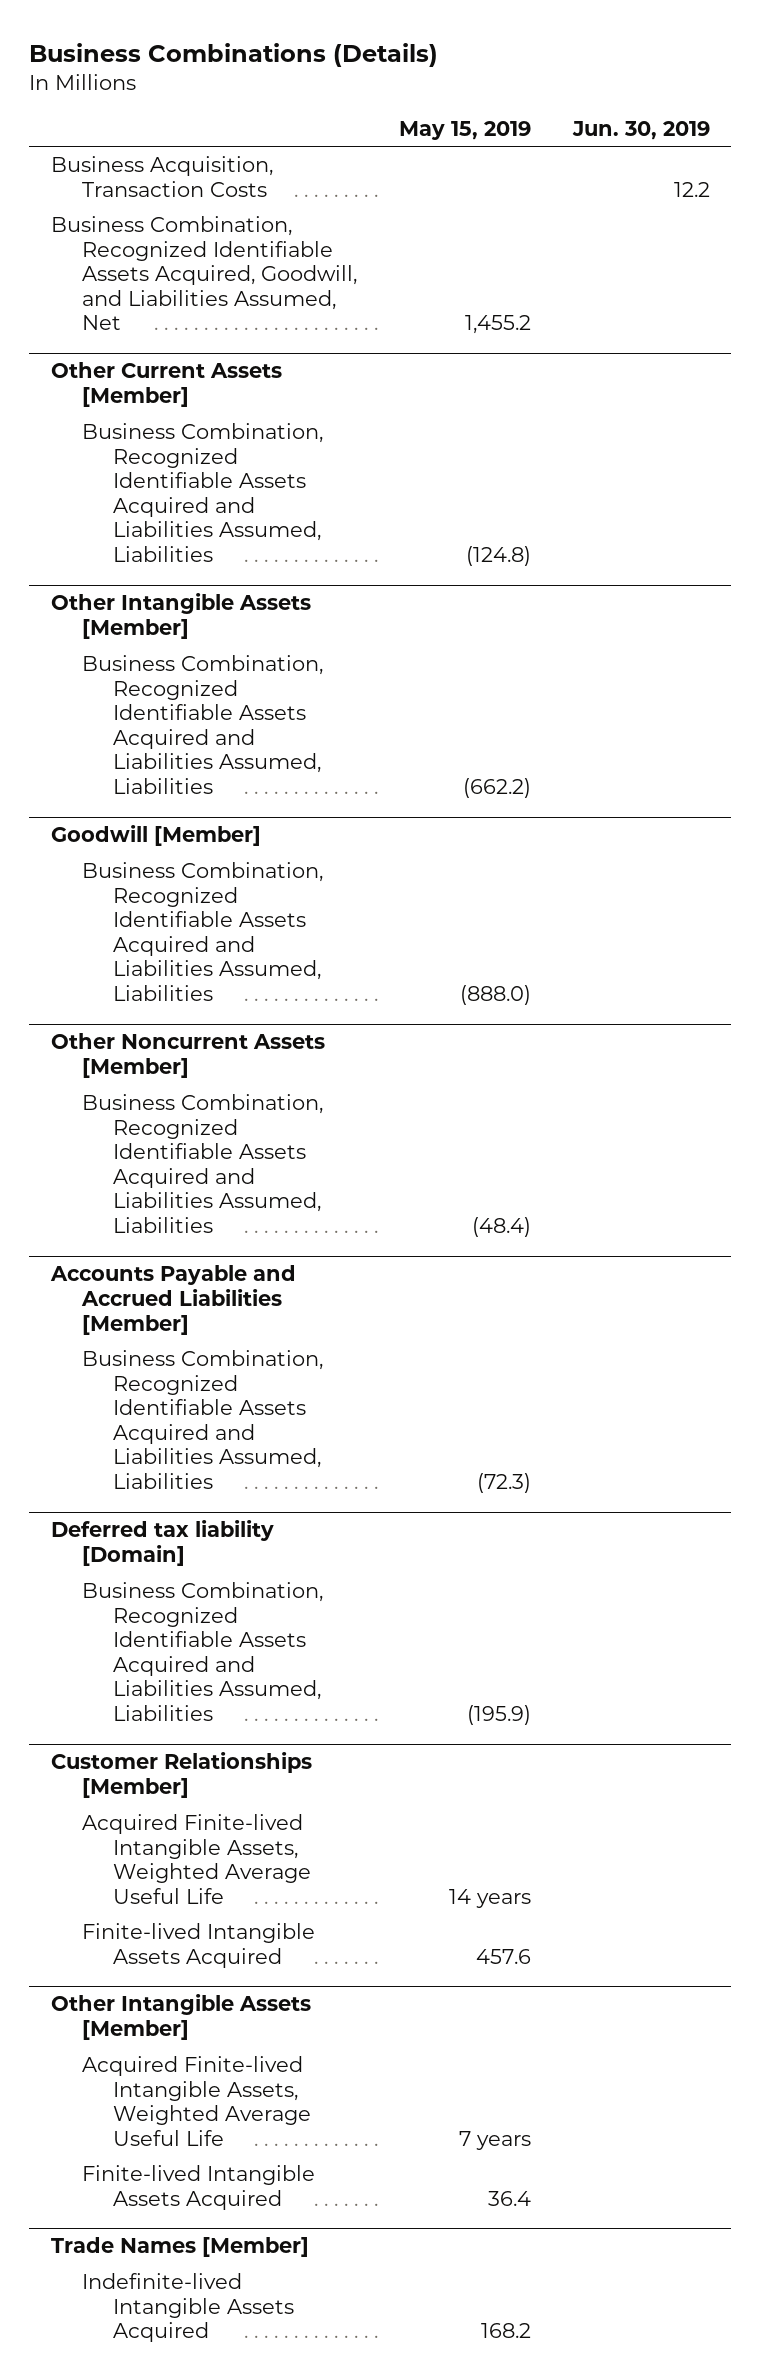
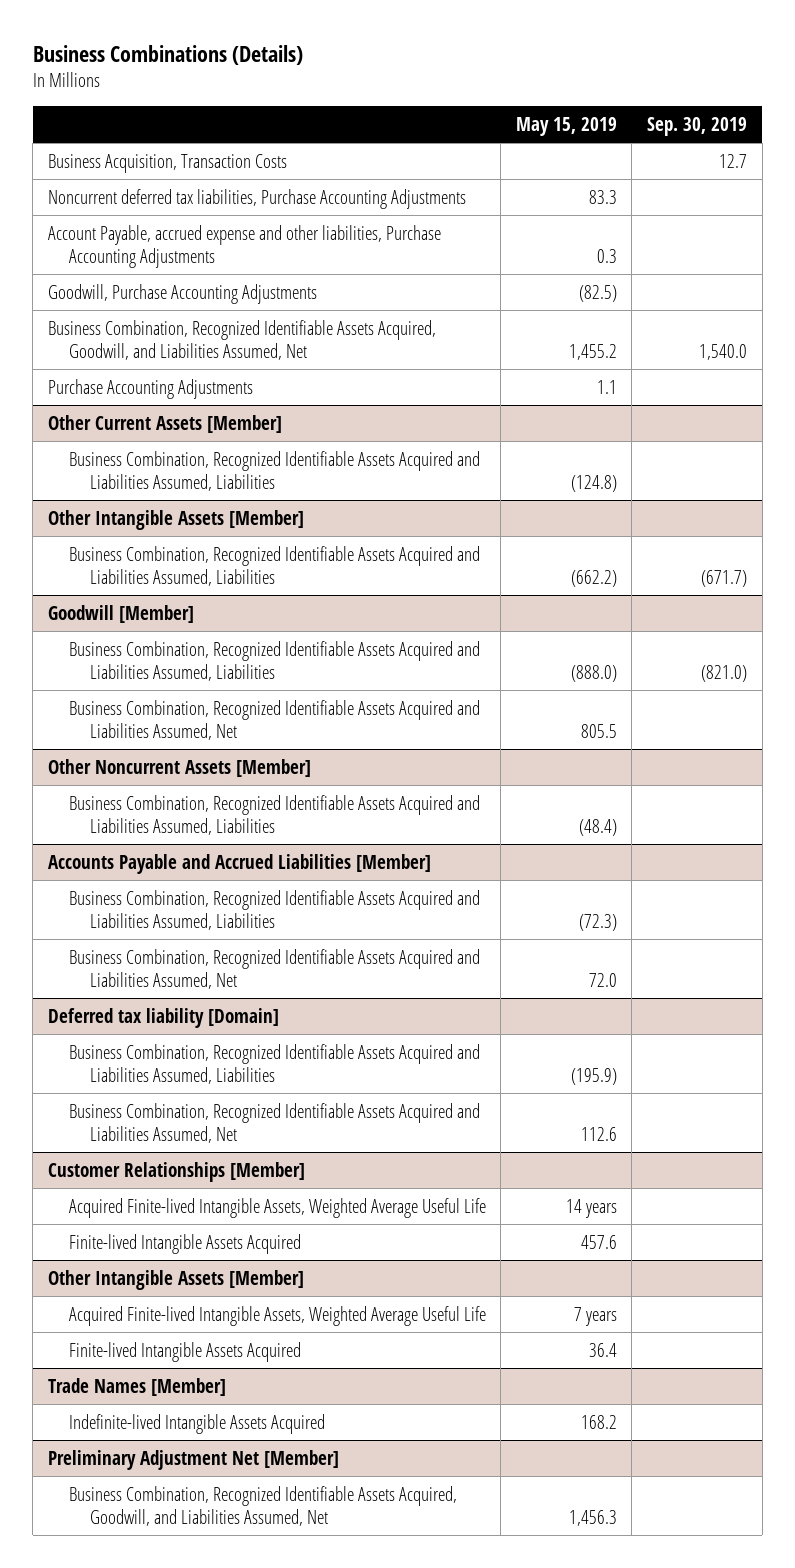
- | May 15, 2019 | Jun. 30, 2019
+ | May 15, 2019 | Sep. 30, 2019
+ Noncurrent deferred tax liabilities, Purchase Accounting Adjustments | 83.3 |
+ Account Payable, accrued expense and other liabilities, Purchase Accounting Adjustments | 0.3 |
+ Goodwill, Purchase Accounting Adjustments | (82.5) |
+ Purchase Accounting Adjustments | 1.1 |
@ Goodwill [Member]
+ Business Combination, Recognized Identifiable Assets Acquired and Liabilities Assumed, Net | 805.5 |
@ Accounts Payable and Accrued Liabilities [Member]
+ Business Combination, Recognized Identifiable Assets Acquired and Liabilities Assumed, Net | 72.0 |
@ Deferred tax liability [Domain]
+ Business Combination, Recognized Identifiable Assets Acquired and Liabilities Assumed, Net | 112.6 |
+ Preliminary Adjustment Net [Member]
+ Business Combination, Recognized Identifiable Assets Acquired, Goodwill, and Liabilities Assumed, Net | 1,456.3 |

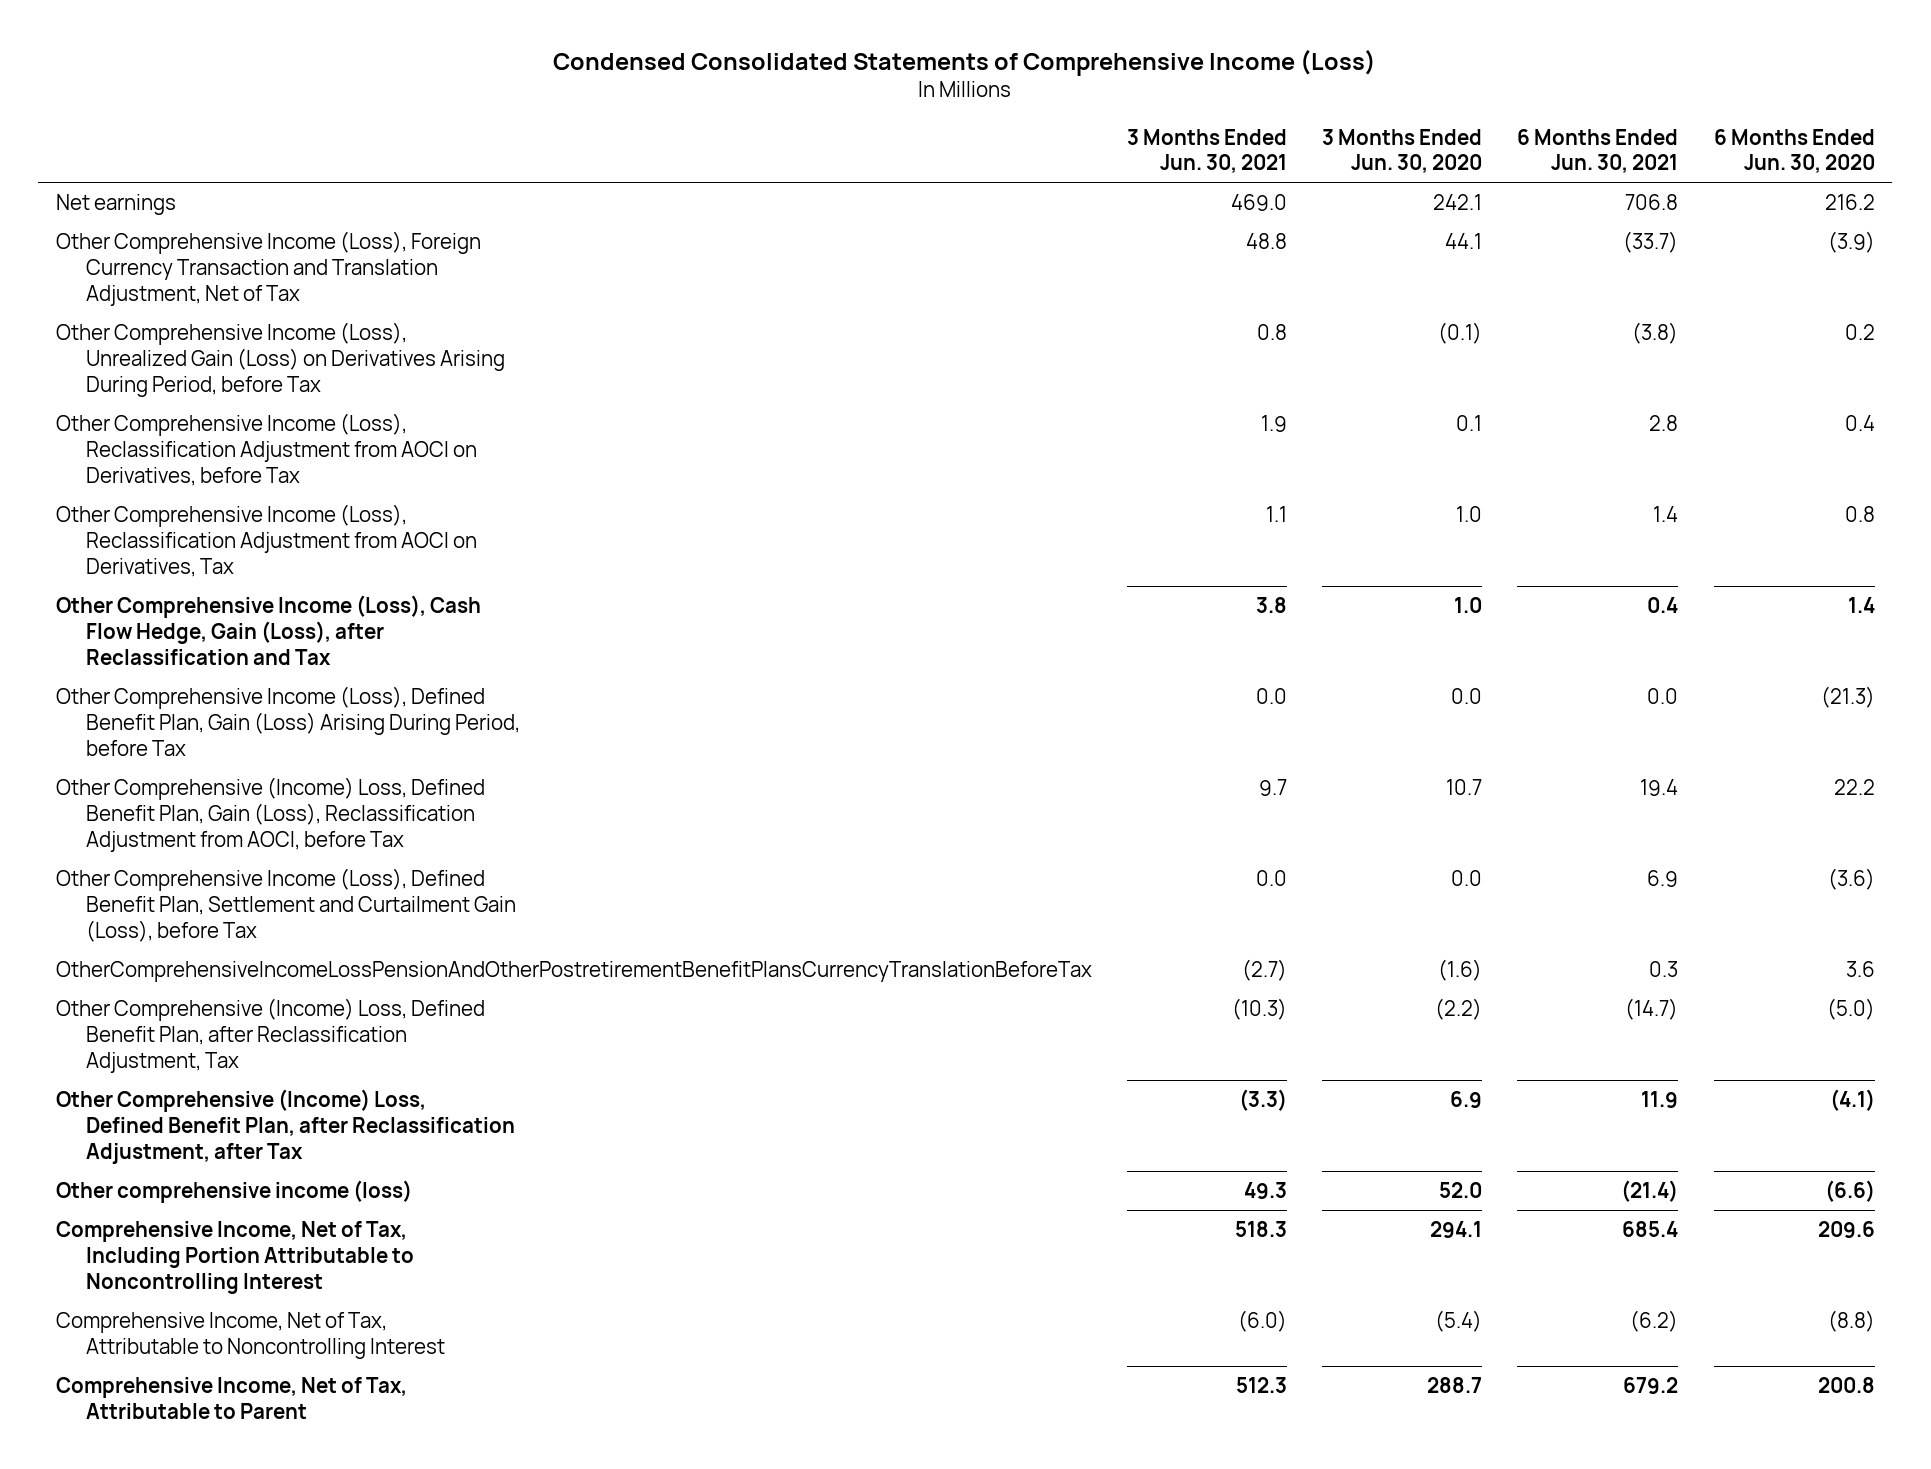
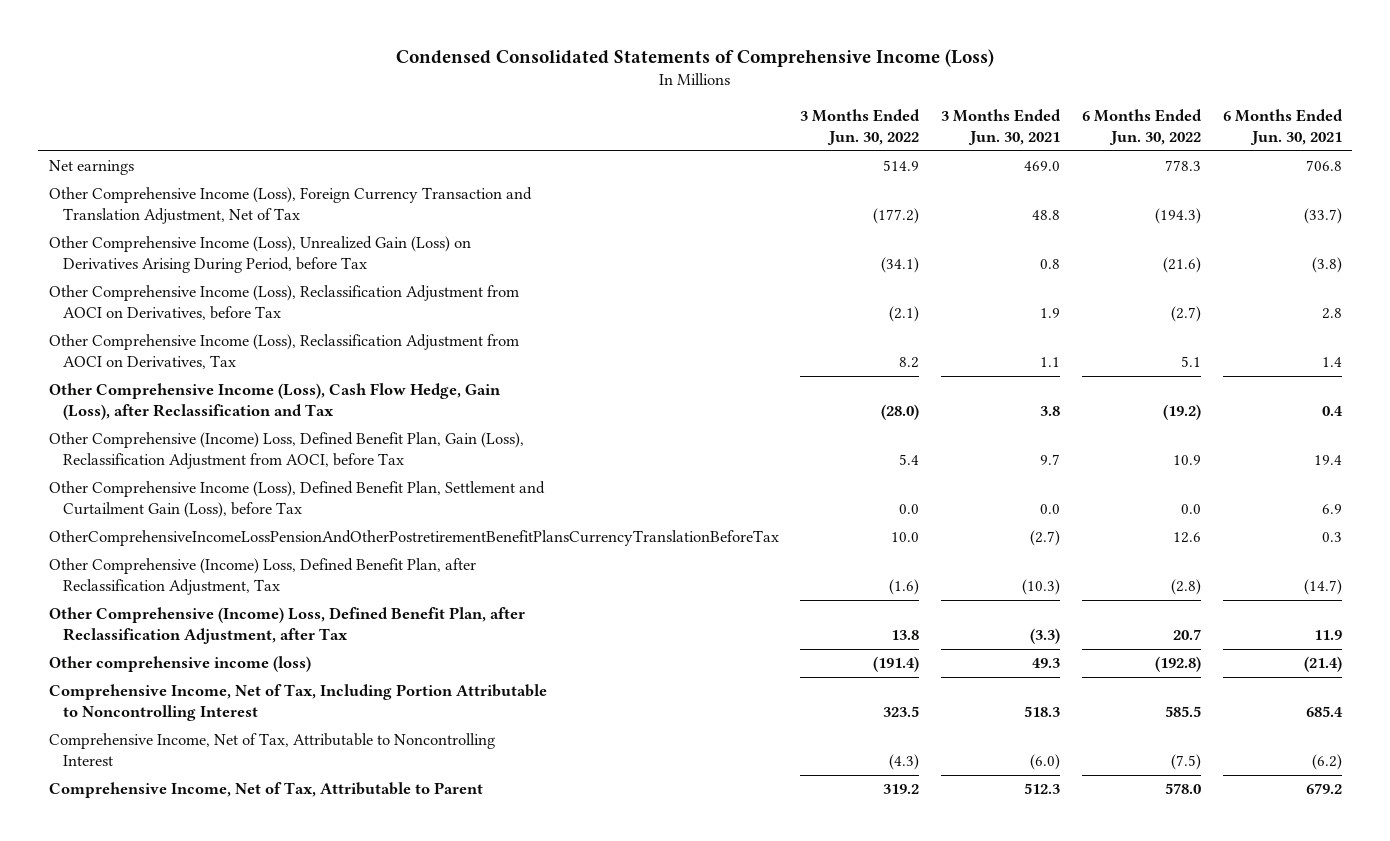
- | 3 Months Ended Jun. 30, 2021 | 3 Months Ended Jun. 30, 2020 | 6 Months Ended Jun. 30, 2021 | 6 Months Ended Jun. 30, 2020
+ | 3 Months Ended Jun. 30, 2022 | 3 Months Ended Jun. 30, 2021 | 6 Months Ended Jun. 30, 2022 | 6 Months Ended Jun. 30, 2021
- Other Comprehensive Income (Loss), Defined Benefit Plan, Gain (Loss) Arising During Period, before Tax | 0.0 | 0.0 | 0.0 | (21.3)

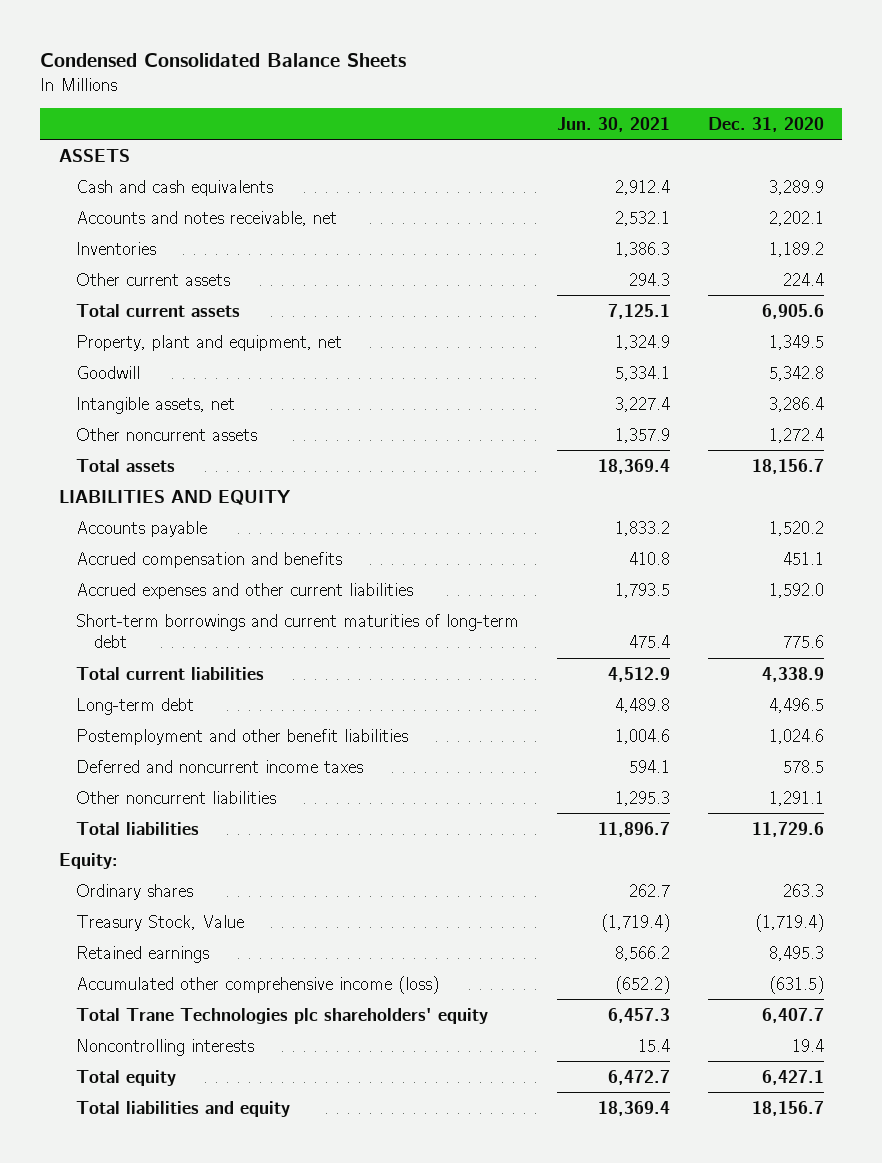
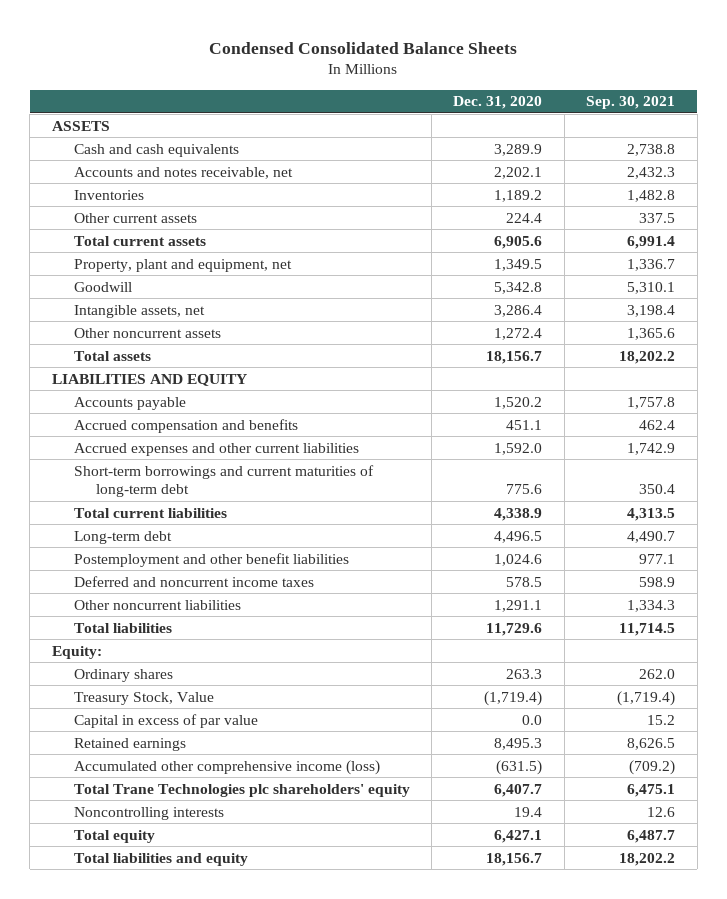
- | Jun. 30, 2021 | Dec. 31, 2020
+ | Dec. 31, 2020 | Sep. 30, 2021
+ Capital in excess of par value | 0.0 | 15.2

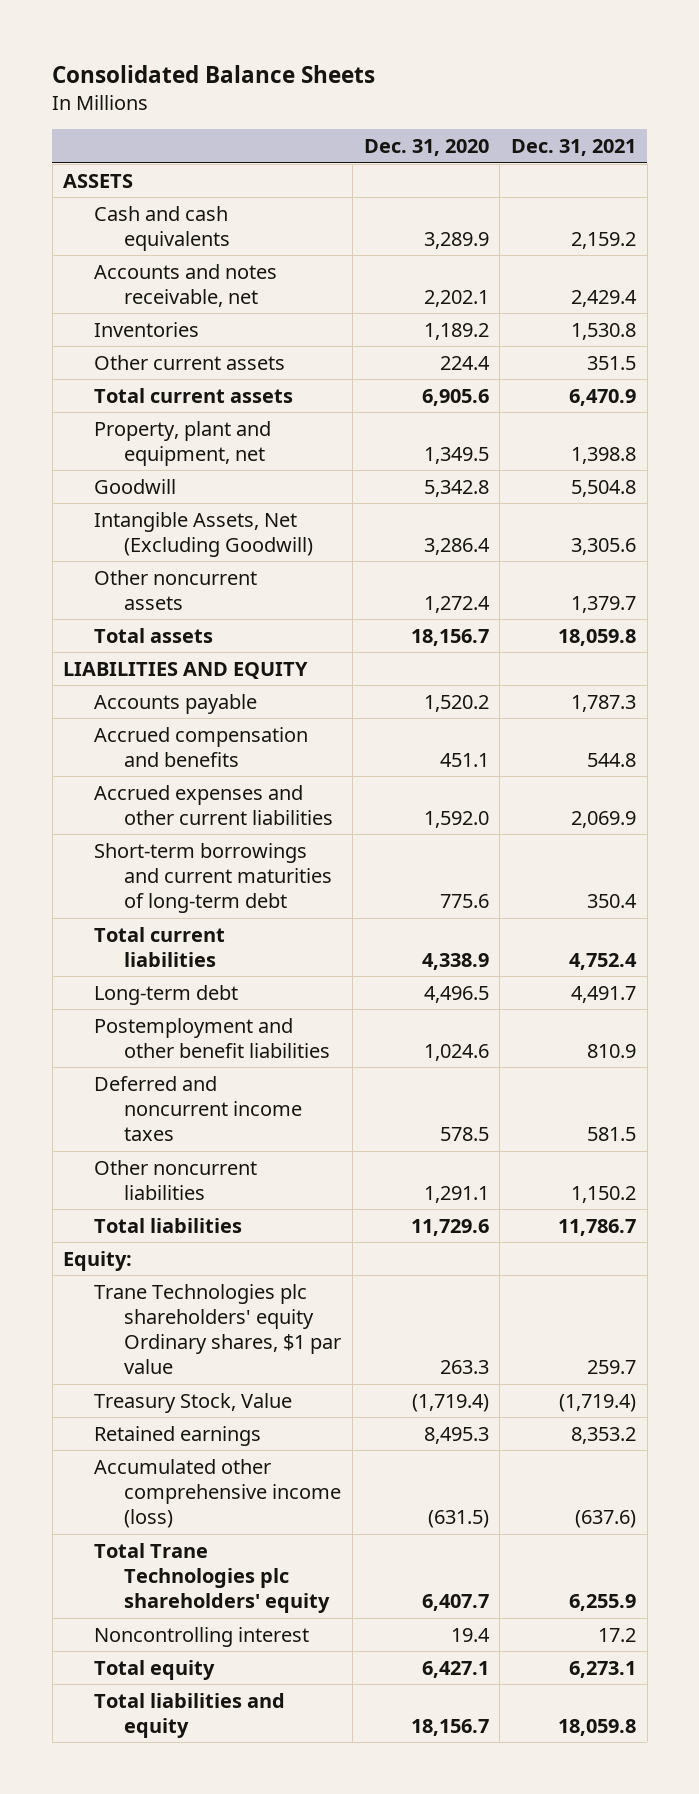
- Condensed Consolidated Balance Sheets
+ Consolidated Balance Sheets
- | Dec. 31, 2020 | Sep. 30, 2021
+ | Dec. 31, 2020 | Dec. 31, 2021
- Intangible assets, net | 3,286.4 | 3,198.4
+ Intangible Assets, Net (Excluding Goodwill) | 3,286.4 | 3,305.6
- Ordinary shares | 263.3 | 262.0
+ Trane Technologies plc shareholders' equity Ordinary shares, $1 par value | 263.3 | 259.7
- Capital in excess of par value | 0.0 | 15.2
- Noncontrolling interests | 19.4 | 12.6
+ Noncontrolling interest | 19.4 | 17.2

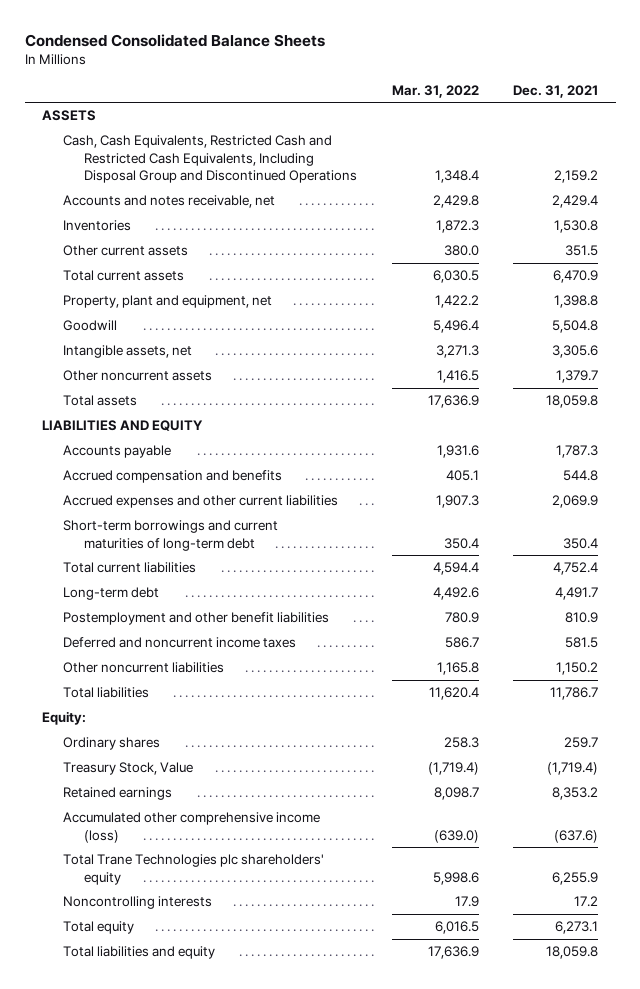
- Consolidated Balance Sheets
+ Condensed Consolidated Balance Sheets
- | Dec. 31, 2020 | Dec. 31, 2021
+ | Mar. 31, 2022 | Dec. 31, 2021
- Cash and cash equivalents | 3,289.9 | 2,159.2
+ Cash, Cash Equivalents, Restricted Cash and Restricted Cash Equivalents, Including Disposal Group and Discontinued Operations | 1,348.4 | 2,159.2
- Intangible Assets, Net (Excluding Goodwill) | 3,286.4 | 3,305.6
+ Intangible assets, net | 3,271.3 | 3,305.6
- Trane Technologies plc shareholders' equity Ordinary shares, $1 par value | 263.3 | 259.7
+ Ordinary shares | 258.3 | 259.7
- Noncontrolling interest | 19.4 | 17.2
+ Noncontrolling interests | 17.9 | 17.2

